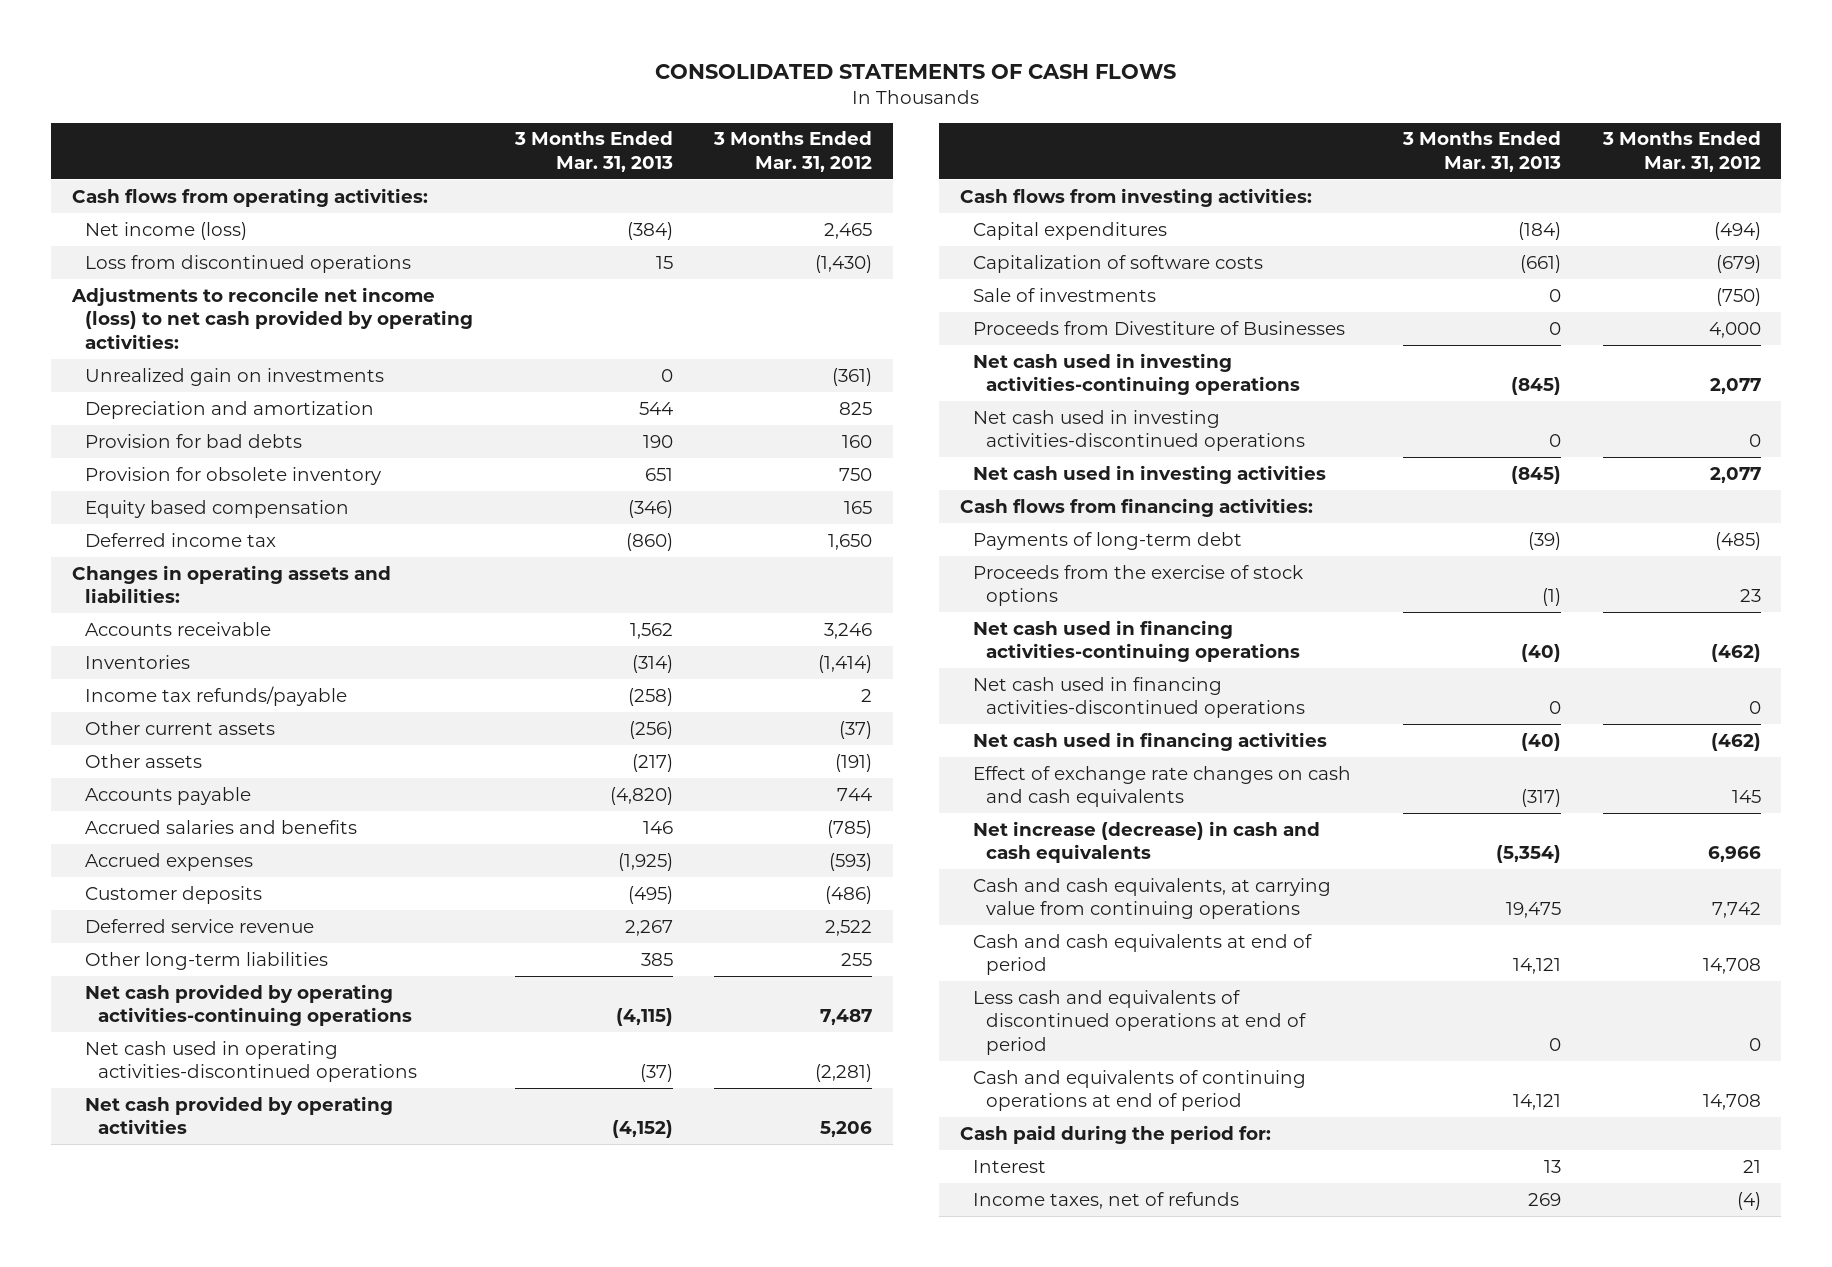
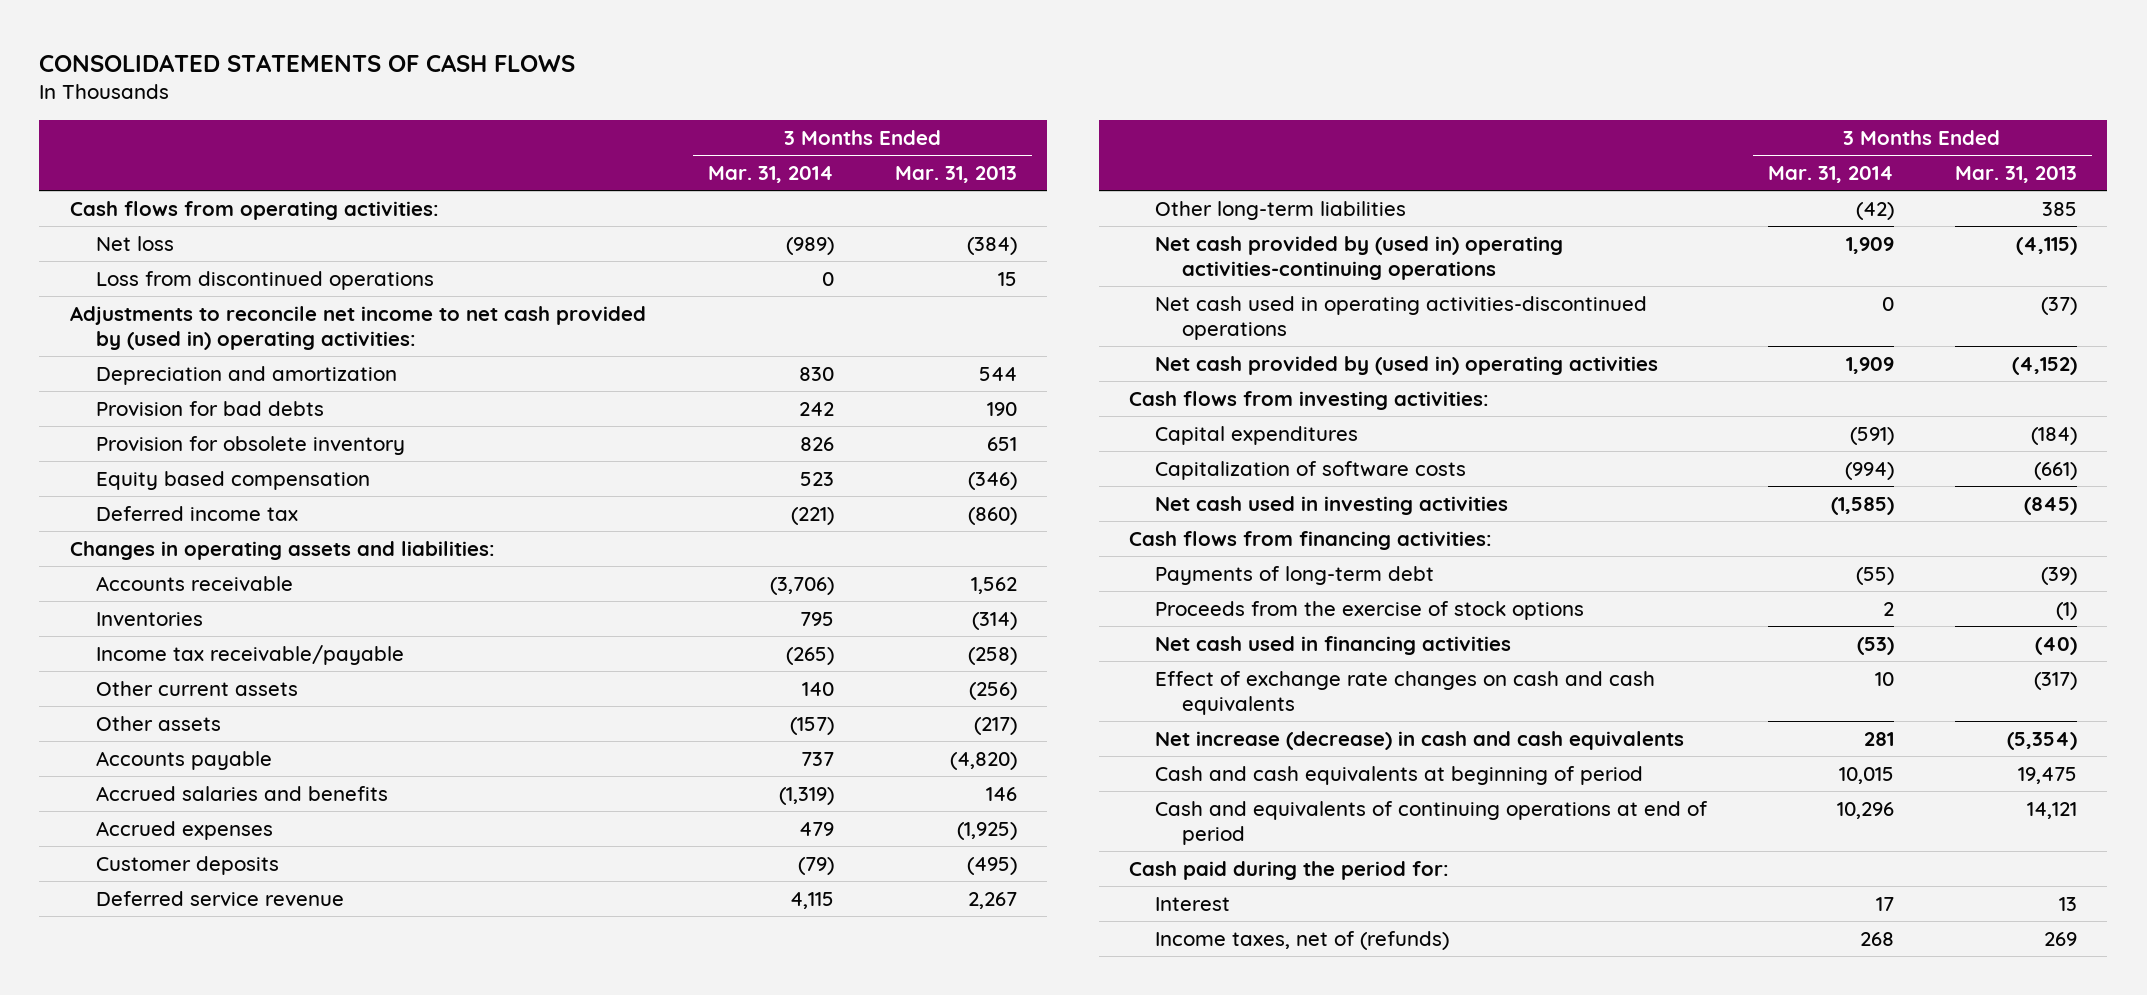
- | 3 Months Ended Mar. 31, 2013 | 3 Months Ended Mar. 31, 2012
+ | 3 Months Ended Mar. 31, 2014 | 3 Months Ended Mar. 31, 2013
- Net income (loss) | (384) | 2,465
+ Net loss | (989) | (384)
- Adjustments to reconcile net income (loss) to net cash provided by operating activities:
- Unrealized gain on investments | 0 | (361)
+ Adjustments to reconcile net income to net cash provided by (used in) operating activities:
- Income tax refunds/payable | (258) | 2
+ Income tax receivable/payable | (265) | (258)
- Net cash provided by operating activities-continuing operations | (4,115) | 7,487
+ Net cash provided by (used in) operating activities-continuing operations | 1,909 | (4,115)
- Net cash provided by operating activities | (4,152) | 5,206
+ Net cash provided by (used in) operating activities | 1,909 | (4,152)
- Sale of investments | 0 | (750)
- Proceeds from Divestiture of Businesses | 0 | 4,000
- Net cash used in investing activities-continuing operations | (845) | 2,077
- Net cash used in investing activities-discontinued operations | 0 | 0
- Net cash used in financing activities-continuing operations | (40) | (462)
- Net cash used in financing activities-discontinued operations | 0 | 0
- Cash and cash equivalents, at carrying value from continuing operations | 19,475 | 7,742
- Cash and cash equivalents at end of period | 14,121 | 14,708
- Less cash and equivalents of discontinued operations at end of period | 0 | 0
+ Cash and cash equivalents at beginning of period | 10,015 | 19,475
- Income taxes, net of refunds | 269 | (4)
+ Income taxes, net of (refunds) | 268 | 269

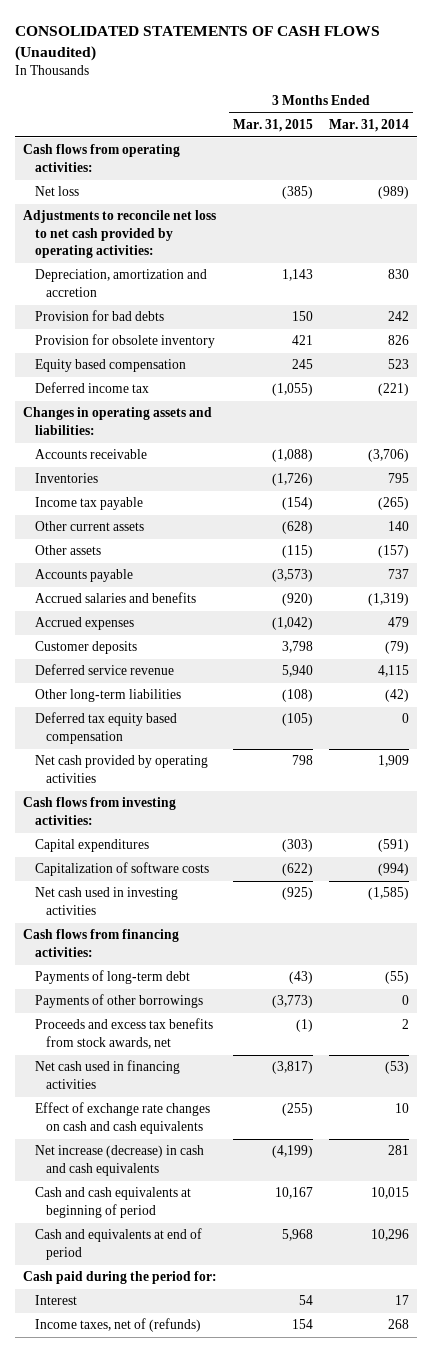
- CONSOLIDATED STATEMENTS OF CASH FLOWS
+ CONSOLIDATED STATEMENTS OF CASH FLOWS (Unaudited)
- | 3 Months Ended Mar. 31, 2014 | 3 Months Ended Mar. 31, 2013
+ | 3 Months Ended Mar. 31, 2015 | 3 Months Ended Mar. 31, 2014
- Loss from discontinued operations | 0 | 15
- Adjustments to reconcile net income to net cash provided by (used in) operating activities:
- Depreciation and amortization | 830 | 544
+ Adjustments to reconcile net loss to net cash provided by operating activities:
+ Depreciation, amortization and accretion | 1,143 | 830
- Income tax receivable/payable | (265) | (258)
+ Income tax payable | (154) | (265)
- Net cash provided by (used in) operating activities-continuing operations | 1,909 | (4,115)
- Net cash used in operating activities-discontinued operations | 0 | (37)
- Net cash provided by (used in) operating activities | 1,909 | (4,152)
+ Deferred tax equity based compensation | (105) | 0
+ Net cash provided by operating activities | 798 | 1,909
- Proceeds from the exercise of stock options | 2 | (1)
+ Payments of other borrowings | (3,773) | 0
+ Proceeds and excess tax benefits from stock awards, net | (1) | 2
- Cash and equivalents of continuing operations at end of period | 10,296 | 14,121
+ Cash and equivalents at end of period | 5,968 | 10,296

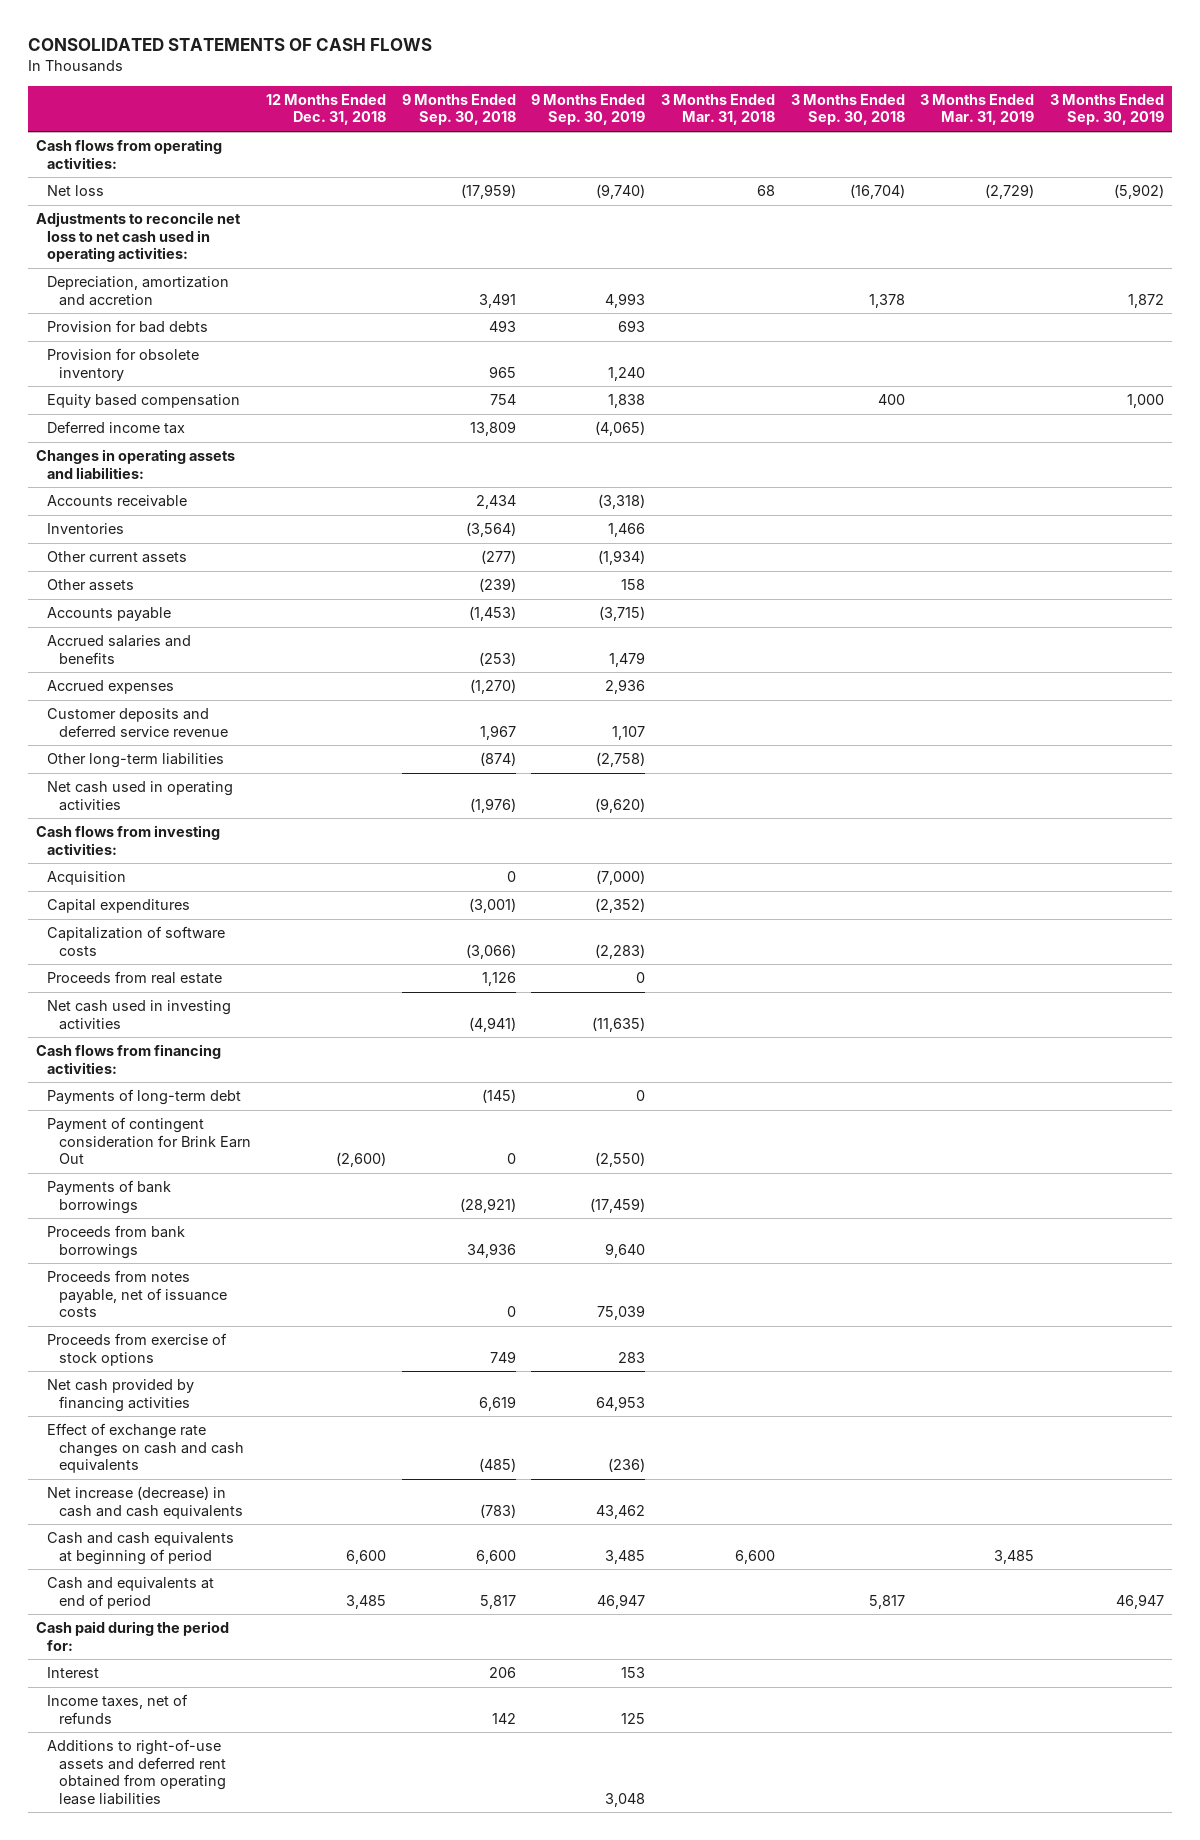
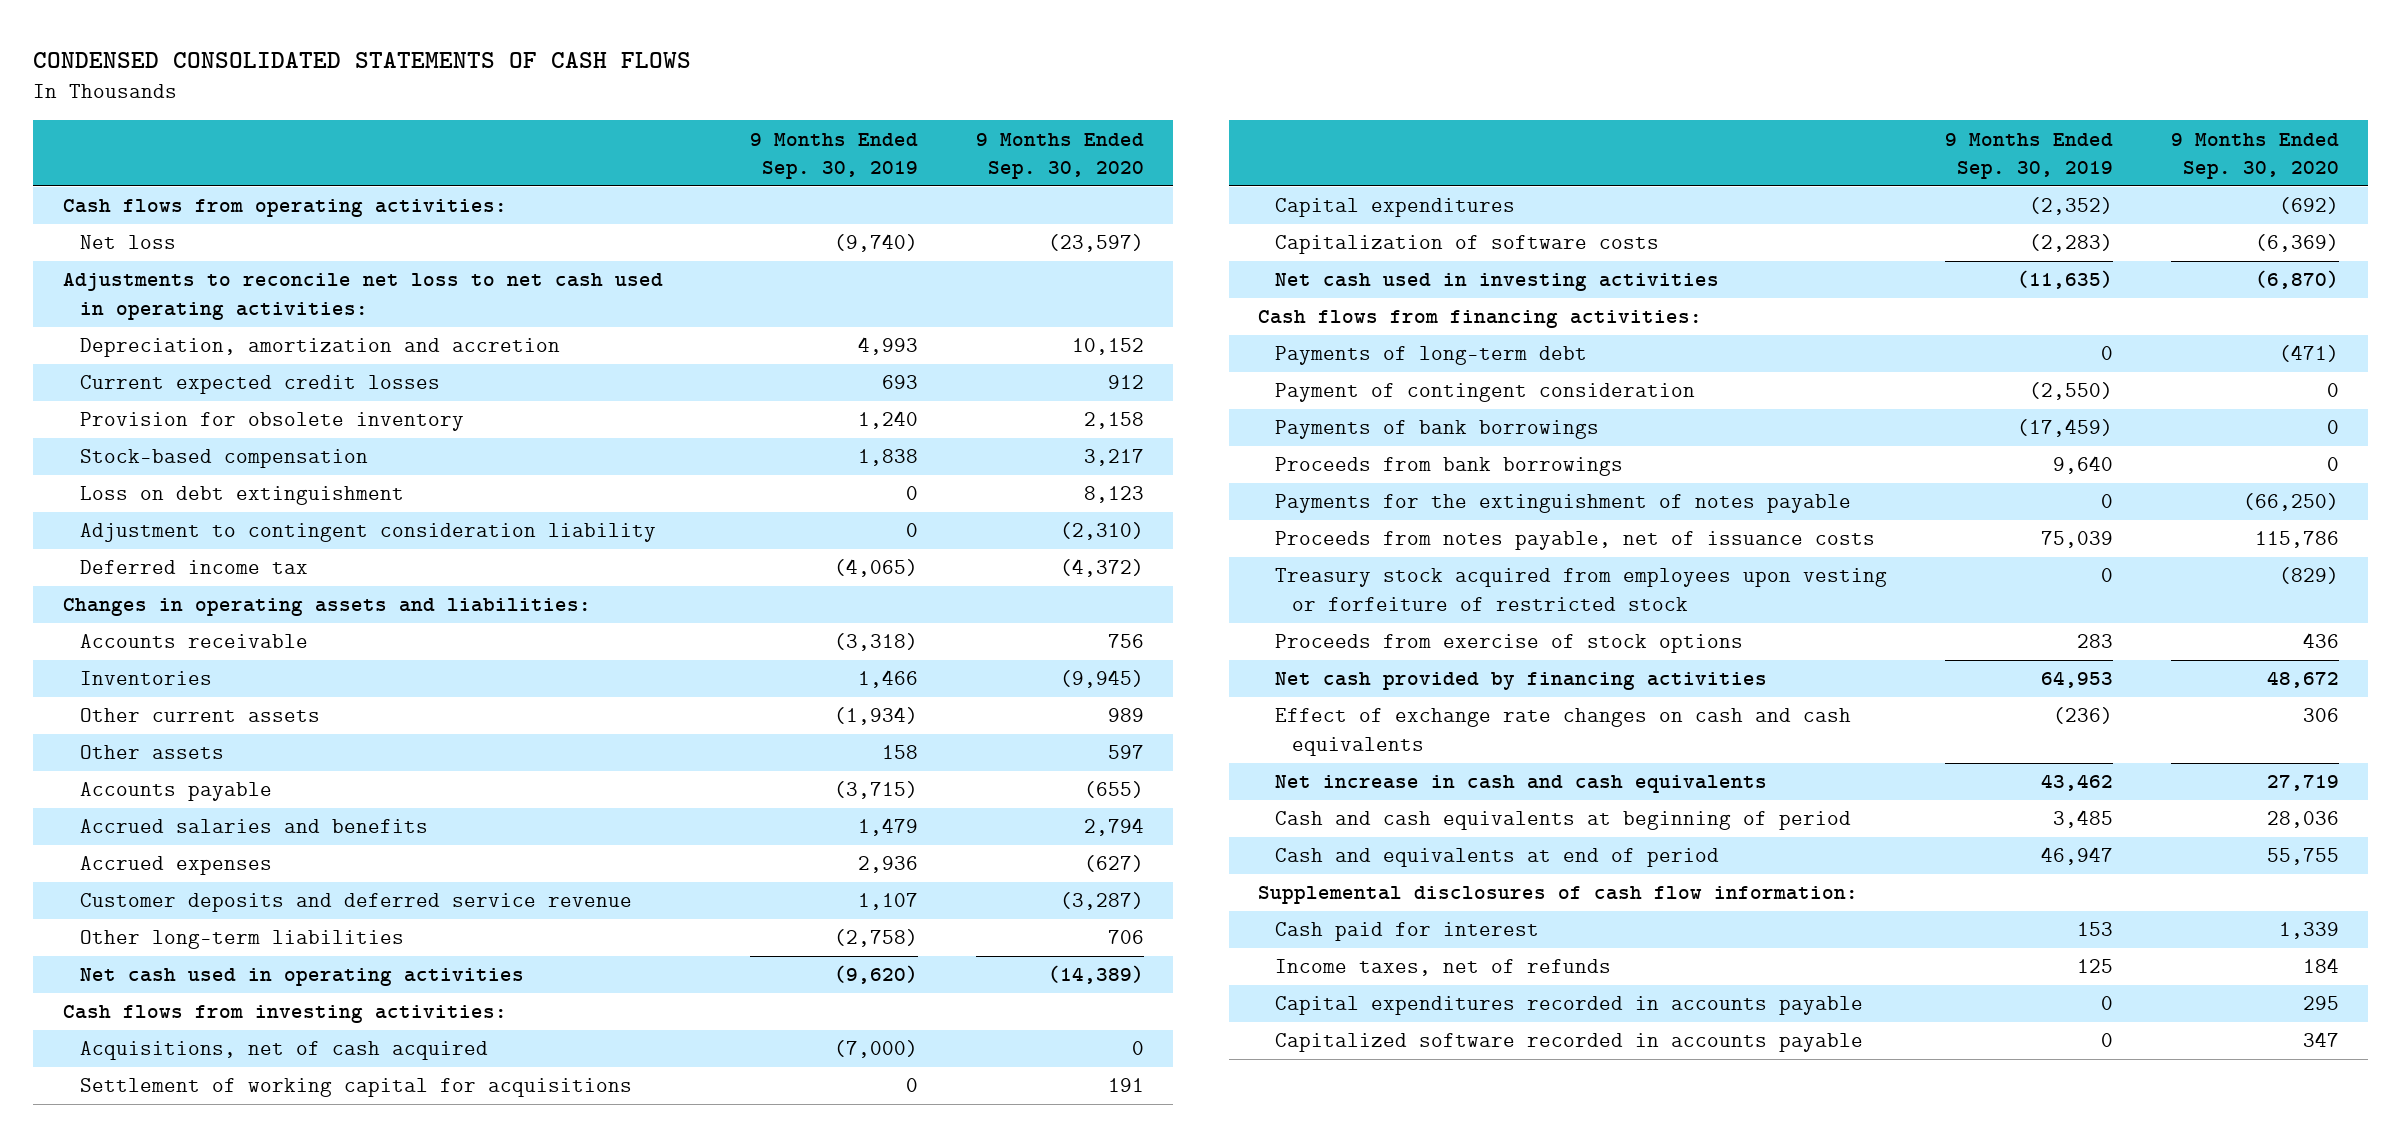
- CONSOLIDATED STATEMENTS OF CASH FLOWS
+ CONDENSED CONSOLIDATED STATEMENTS OF CASH FLOWS
- | 12 Months Ended Dec. 31, 2018 | 9 Months Ended Sep. 30, 2018 | 9 Months Ended Sep. 30, 2019 | 3 Months Ended Mar. 31, 2018 | 3 Months Ended Sep. 30, 2018 | 3 Months Ended Mar. 31, 2019 | 3 Months Ended Sep. 30, 2019
+ | 9 Months Ended Sep. 30, 2019 | 9 Months Ended Sep. 30, 2020
- Provision for bad debts | | 493 | 693 | | | |
+ Current expected credit losses | 693 | 912
- Equity based compensation | | 754 | 1,838 | | 400 | | 1,000
+ Stock-based compensation | 1,838 | 3,217
+ Loss on debt extinguishment | 0 | 8,123
+ Adjustment to contingent consideration liability | 0 | (2,310)
- Acquisition | | 0 | (7,000) | | | |
+ Acquisitions, net of cash acquired | (7,000) | 0
+ Settlement of working capital for acquisitions | 0 | 191
- Proceeds from real estate | | 1,126 | 0 | | | |
- Payment of contingent consideration for Brink Earn Out | (2,600) | 0 | (2,550) | | | |
+ Payment of contingent consideration | (2,550) | 0
+ Payments for the extinguishment of notes payable | 0 | (66,250)
+ Treasury stock acquired from employees upon vesting or forfeiture of restricted stock | 0 | (829)
- Net increase (decrease) in cash and cash equivalents | | (783) | 43,462 | | | |
+ Net increase in cash and cash equivalents | 43,462 | 27,719
- Cash paid during the period for:
- Interest | | 206 | 153 | | | |
+ Supplemental disclosures of cash flow information:
+ Cash paid for interest | 153 | 1,339
- Additions to right-of-use assets and deferred rent obtained from operating lease liabilities | | | 3,048 | | | |
+ Capital expenditures recorded in accounts payable | 0 | 295
+ Capitalized software recorded in accounts payable | 0 | 347

